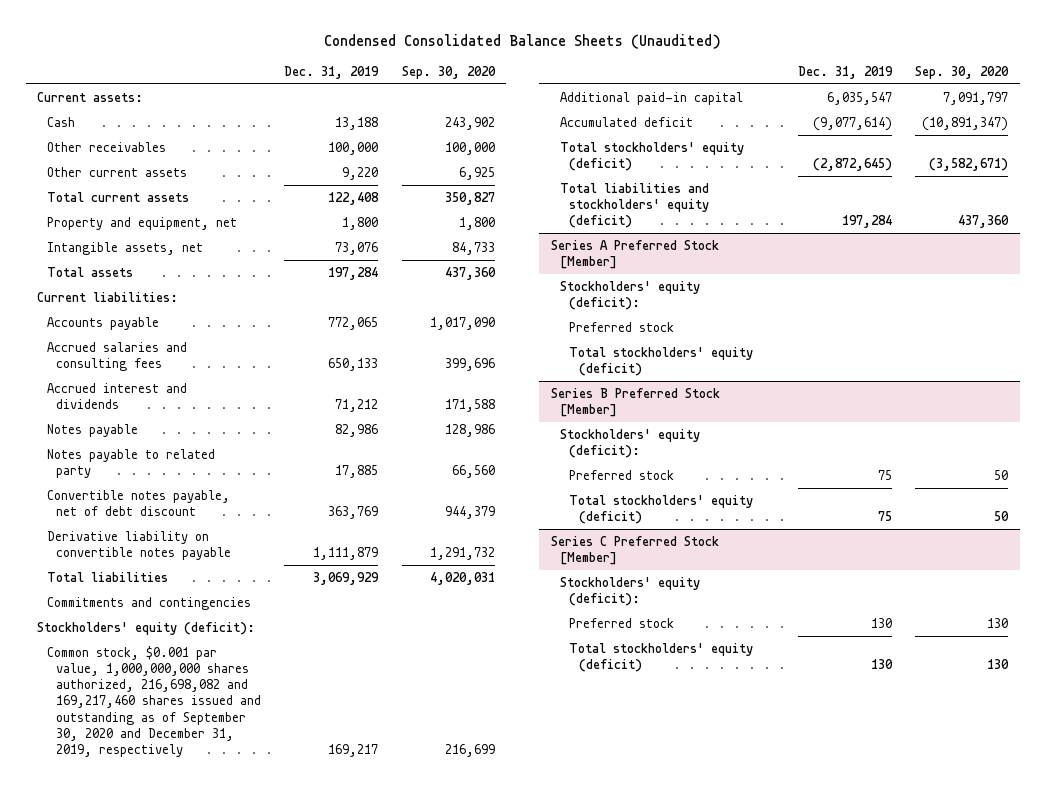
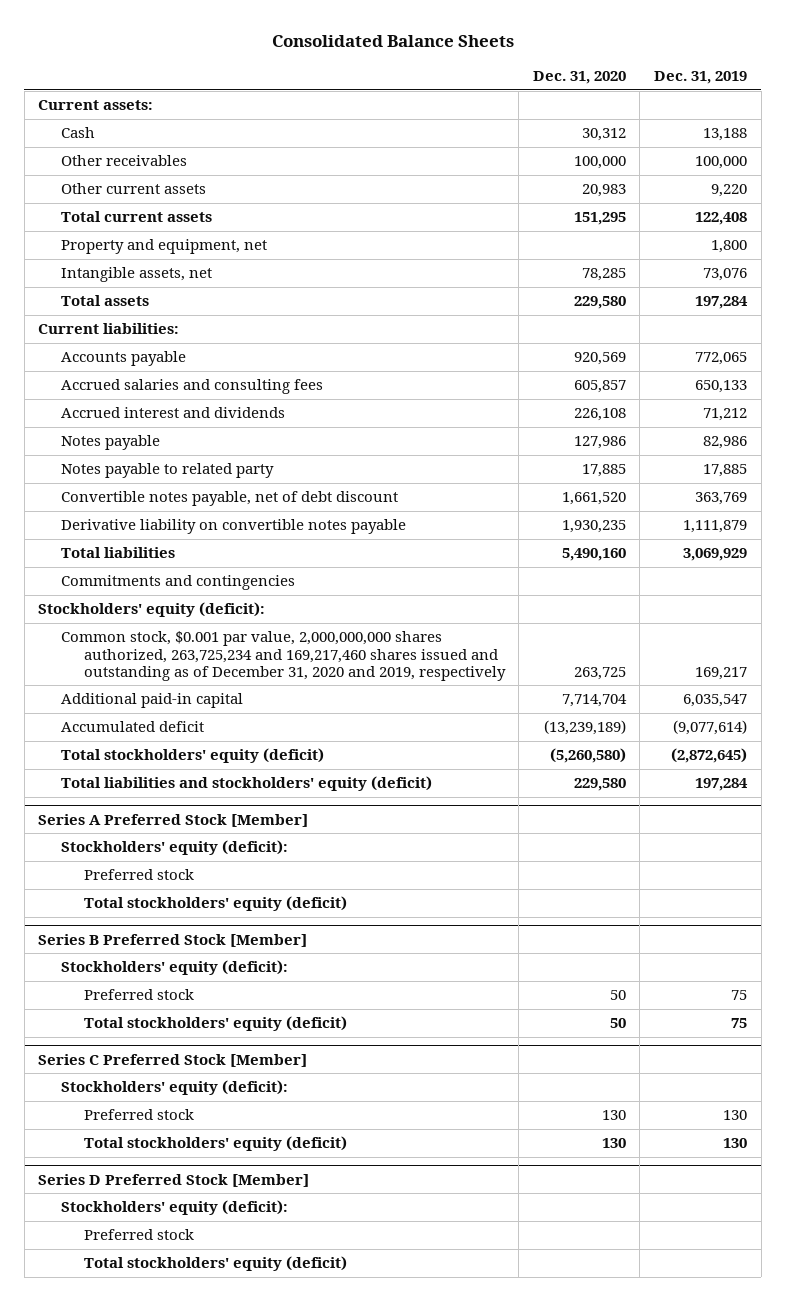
- Condensed Consolidated Balance Sheets (Unaudited)
+ Consolidated Balance Sheets
- | Dec. 31, 2019 | Sep. 30, 2020
+ | Dec. 31, 2020 | Dec. 31, 2019
- Common stock, $0.001 par value, 1,000,000,000 shares authorized, 216,698,082 and 169,217,460 shares issued and outstanding as of September 30, 2020 and December 31, 2019, respectively | 169,217 | 216,699
+ Common stock, $0.001 par value, 2,000,000,000 shares authorized, 263,725,234 and 169,217,460 shares issued and outstanding as of December 31, 2020 and 2019, respectively | 263,725 | 169,217
+ Series D Preferred Stock [Member]
+ Stockholders' equity (deficit):
+ Preferred stock
+ Total stockholders' equity (deficit)

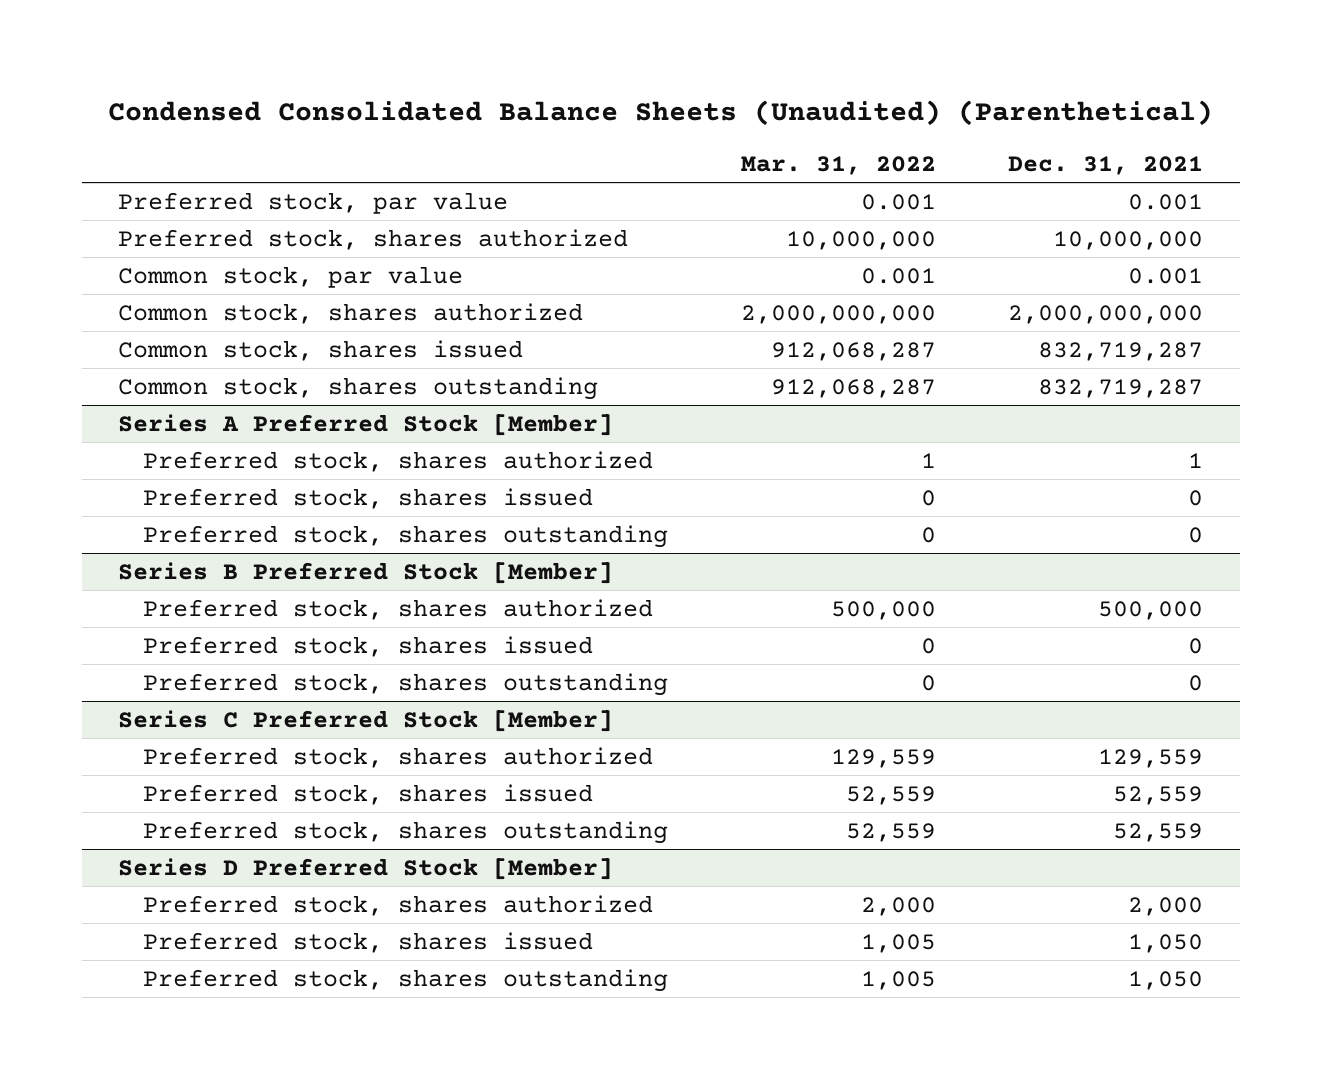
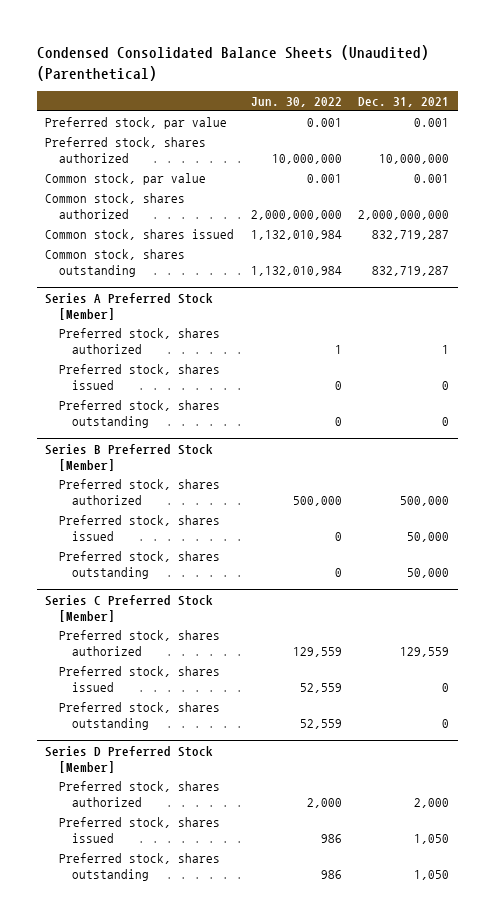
- | Mar. 31, 2022 | Dec. 31, 2021
+ | Jun. 30, 2022 | Dec. 31, 2021
@ Series B Preferred Stock [Member]
- Preferred stock, shares issued | 0 | 0
- Preferred stock, shares outstanding | 0 | 0
+ Preferred stock, shares issued | 0 | 50,000
+ Preferred stock, shares outstanding | 0 | 50,000
@ Series C Preferred Stock [Member]
- Preferred stock, shares issued | 52,559 | 52,559
- Preferred stock, shares outstanding | 52,559 | 52,559
+ Preferred stock, shares issued | 52,559 | 0
+ Preferred stock, shares outstanding | 52,559 | 0

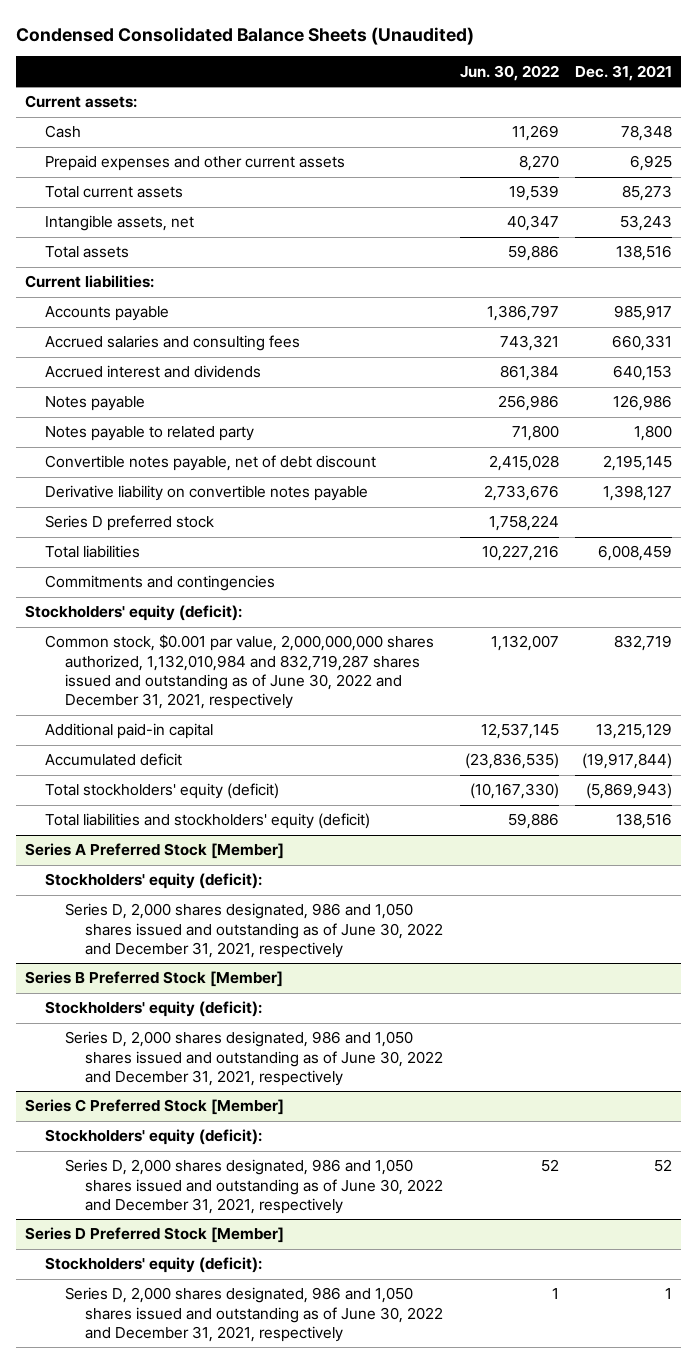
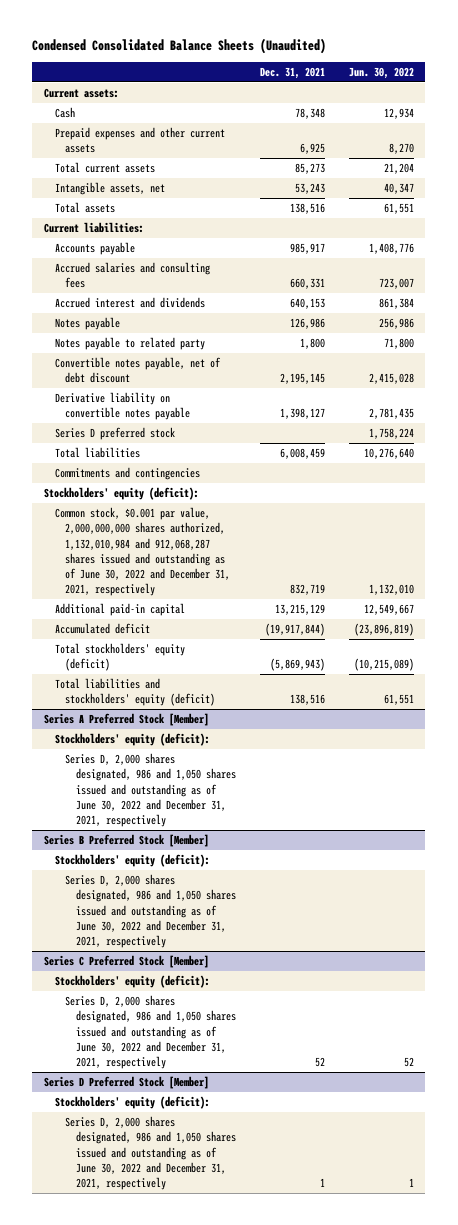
- | Jun. 30, 2022 | Dec. 31, 2021
+ | Dec. 31, 2021 | Jun. 30, 2022
- Cash | 11,269 | 78,348
+ Cash | 78,348 | 12,934
- Total current assets | 19,539 | 85,273
+ Total current assets | 85,273 | 21,204
- Total assets | 59,886 | 138,516
+ Total assets | 138,516 | 61,551
- Accounts payable | 1,386,797 | 985,917
- Accrued salaries and consulting fees | 743,321 | 660,331
+ Accounts payable | 985,917 | 1,408,776
+ Accrued salaries and consulting fees | 660,331 | 723,007
- Derivative liability on convertible notes payable | 2,733,676 | 1,398,127
+ Derivative liability on convertible notes payable | 1,398,127 | 2,781,435
- Total liabilities | 10,227,216 | 6,008,459
+ Total liabilities | 6,008,459 | 10,276,640
- Common stock, $0.001 par value, 2,000,000,000 shares authorized, 1,132,010,984 and 832,719,287 shares issued and outstanding as of June 30, 2022 and December 31, 2021, respectively | 1,132,007 | 832,719
- Additional paid-in capital | 12,537,145 | 13,215,129
- Accumulated deficit | (23,836,535) | (19,917,844)
- Total stockholders' equity (deficit) | (10,167,330) | (5,869,943)
- Total liabilities and stockholders' equity (deficit) | 59,886 | 138,516
+ Common stock, $0.001 par value, 2,000,000,000 shares authorized, 1,132,010,984 and 912,068,287 shares issued and outstanding as of June 30, 2022 and December 31, 2021, respectively | 832,719 | 1,132,010
+ Additional paid-in capital | 13,215,129 | 12,549,667
+ Accumulated deficit | (19,917,844) | (23,896,819)
+ Total stockholders' equity (deficit) | (5,869,943) | (10,215,089)
+ Total liabilities and stockholders' equity (deficit) | 138,516 | 61,551

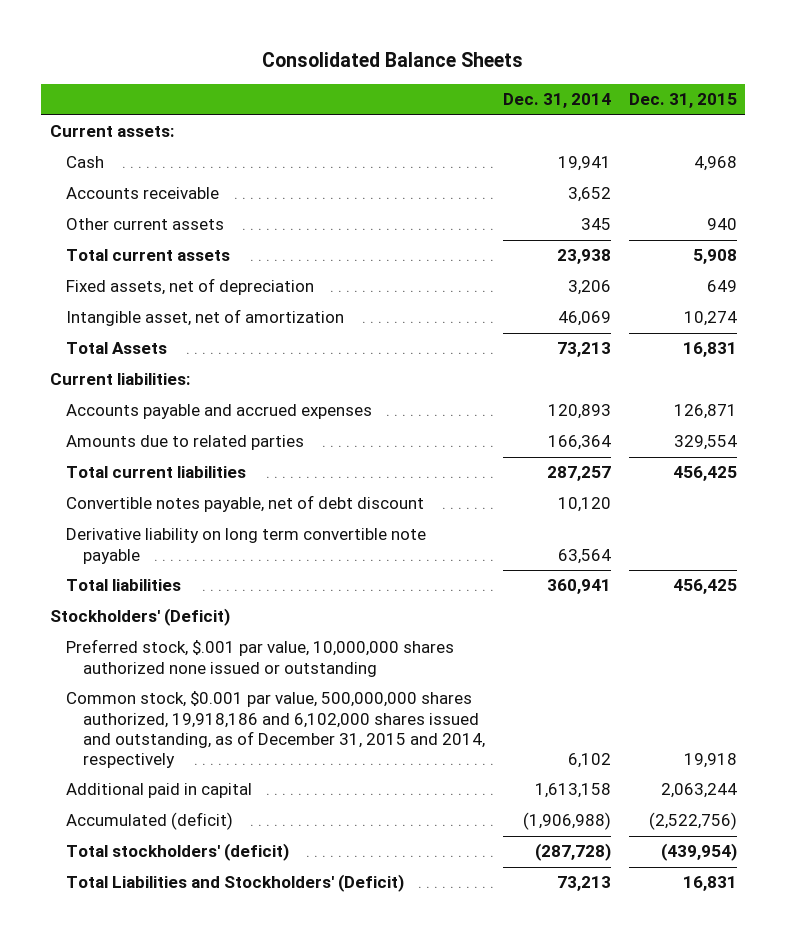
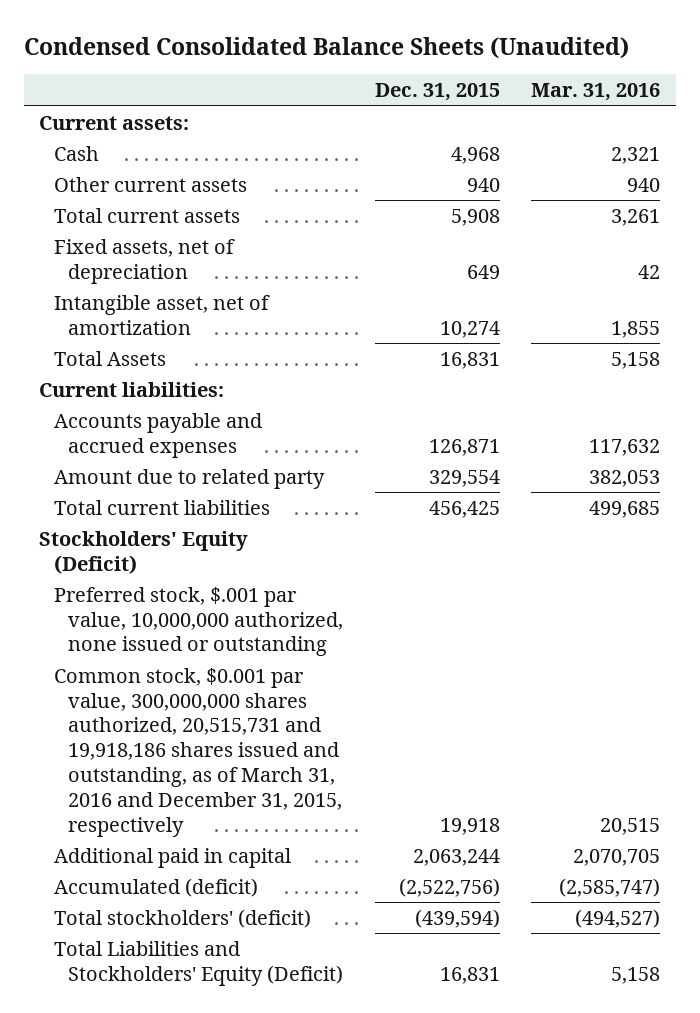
- Consolidated Balance Sheets
+ Condensed Consolidated Balance Sheets (Unaudited)
- | Dec. 31, 2014 | Dec. 31, 2015
+ | Dec. 31, 2015 | Mar. 31, 2016
- Accounts receivable | 3,652 |
- Amounts due to related parties | 166,364 | 329,554
+ Amount due to related party | 329,554 | 382,053
- Convertible notes payable, net of debt discount | 10,120 |
- Derivative liability on long term convertible note payable | 63,564 |
- Total liabilities | 360,941 | 456,425
- Stockholders' (Deficit)
- Preferred stock, $.001 par value, 10,000,000 shares authorized none issued or outstanding
- Common stock, $0.001 par value, 500,000,000 shares authorized, 19,918,186 and 6,102,000 shares issued and outstanding, as of December 31, 2015 and 2014, respectively | 6,102 | 19,918
+ Stockholders' Equity (Deficit)
+ Preferred stock, $.001 par value, 10,000,000 authorized, none issued or outstanding
+ Common stock, $0.001 par value, 300,000,000 shares authorized, 20,515,731 and 19,918,186 shares issued and outstanding, as of March 31, 2016 and December 31, 2015, respectively | 19,918 | 20,515
- Total stockholders' (deficit) | (287,728) | (439,954)
- Total Liabilities and Stockholders' (Deficit) | 73,213 | 16,831
+ Total stockholders' (deficit) | (439,594) | (494,527)
+ Total Liabilities and Stockholders' Equity (Deficit) | 16,831 | 5,158

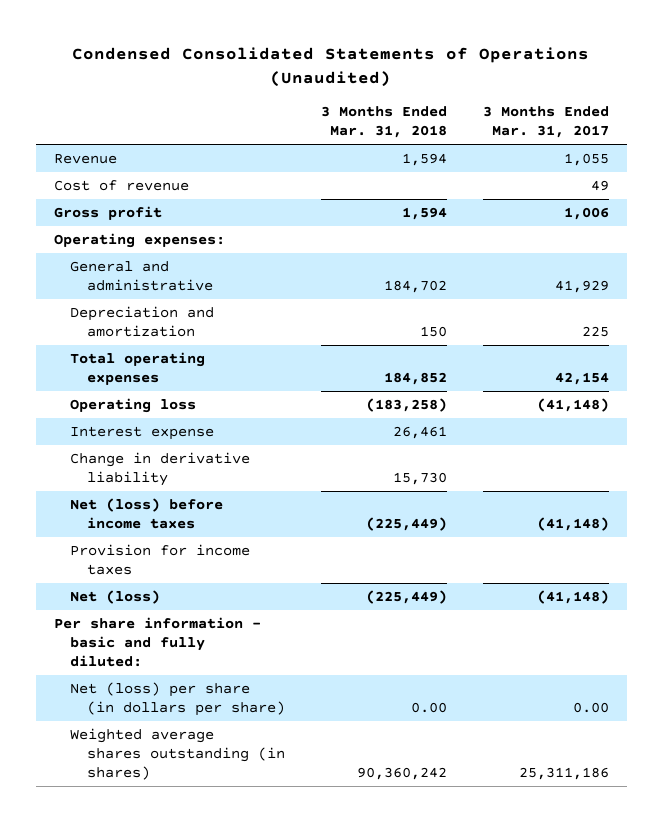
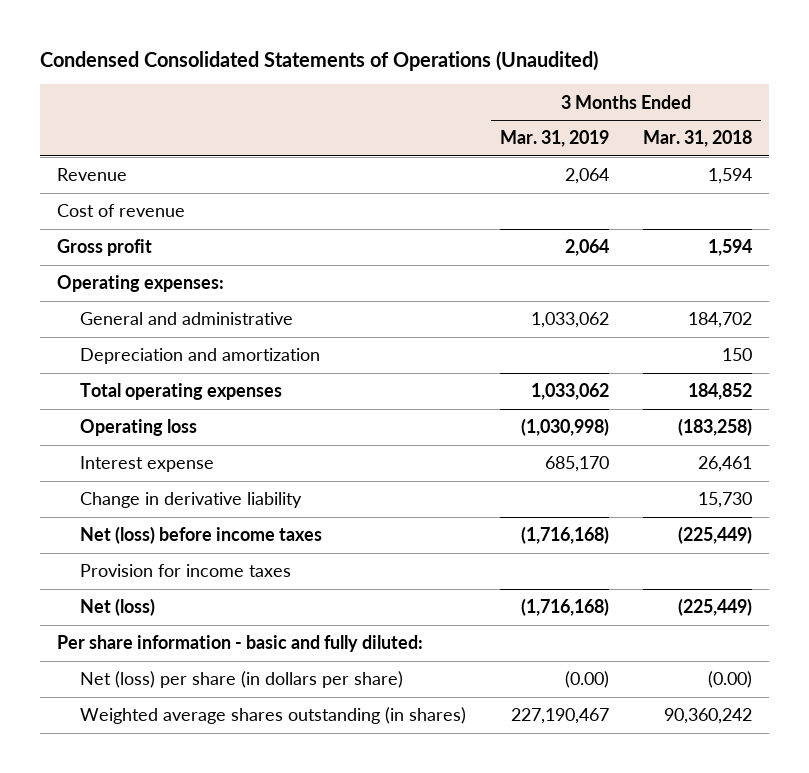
- | 3 Months Ended Mar. 31, 2018 | 3 Months Ended Mar. 31, 2017
+ | 3 Months Ended Mar. 31, 2019 | 3 Months Ended Mar. 31, 2018
- Net (loss) per share (in dollars per share) | 0.00 | 0.00
+ Net (loss) per share (in dollars per share) | (0.00) | (0.00)

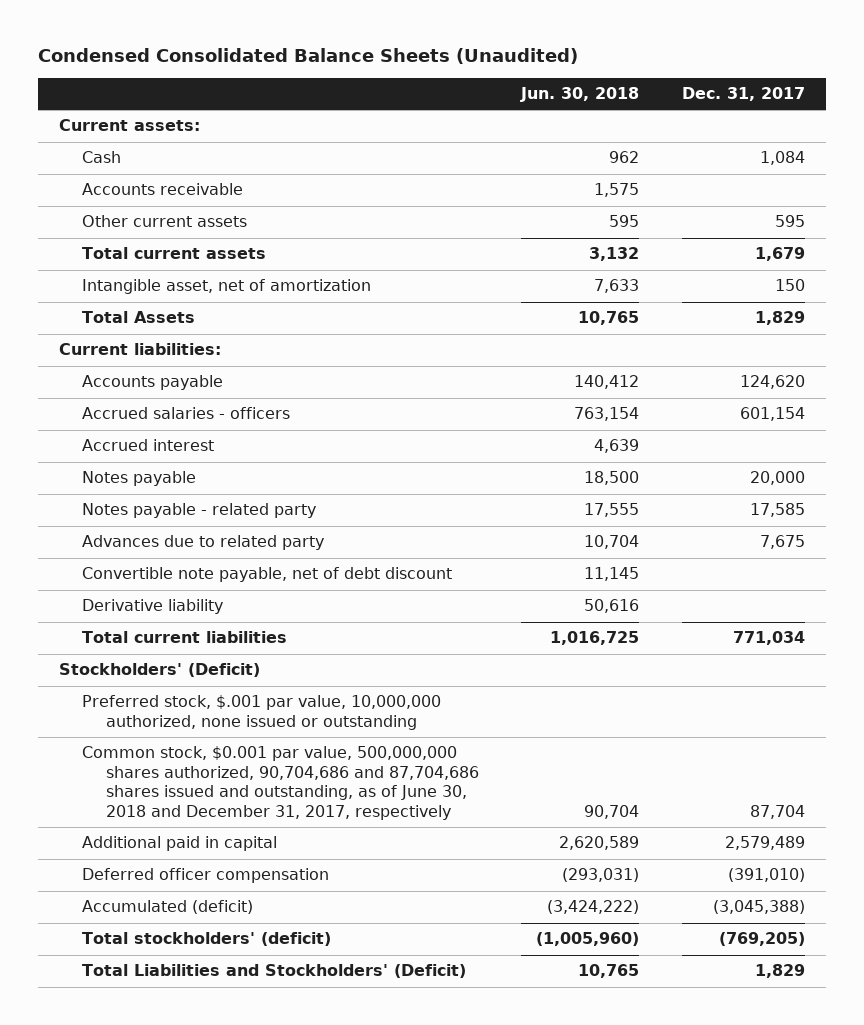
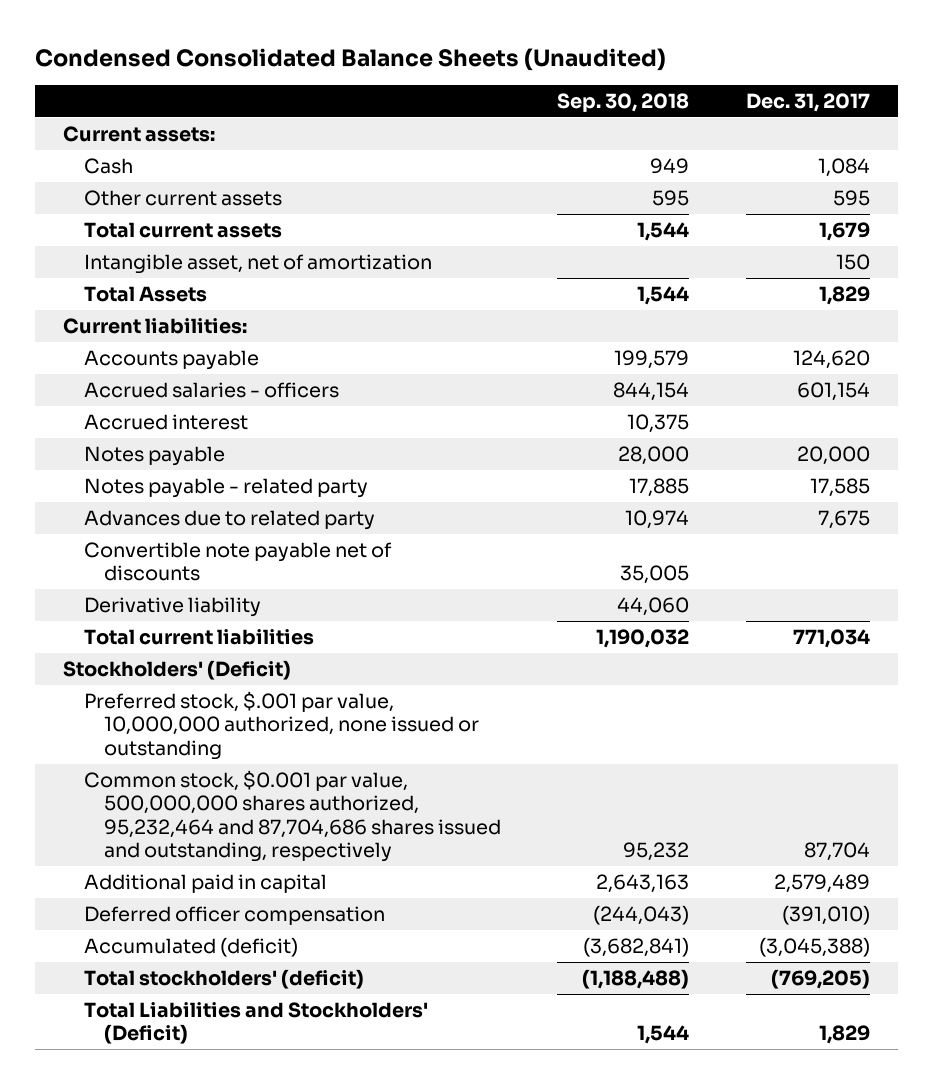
- | Jun. 30, 2018 | Dec. 31, 2017
+ | Sep. 30, 2018 | Dec. 31, 2017
- Accounts receivable | 1,575 |
- Convertible note payable, net of debt discount | 11,145 |
+ Convertible note payable net of discounts | 35,005 |
- Common stock, $0.001 par value, 500,000,000 shares authorized, 90,704,686 and 87,704,686 shares issued and outstanding, as of June 30, 2018 and December 31, 2017, respectively | 90,704 | 87,704
+ Common stock, $0.001 par value, 500,000,000 shares authorized, 95,232,464 and 87,704,686 shares issued and outstanding, respectively | 95,232 | 87,704

